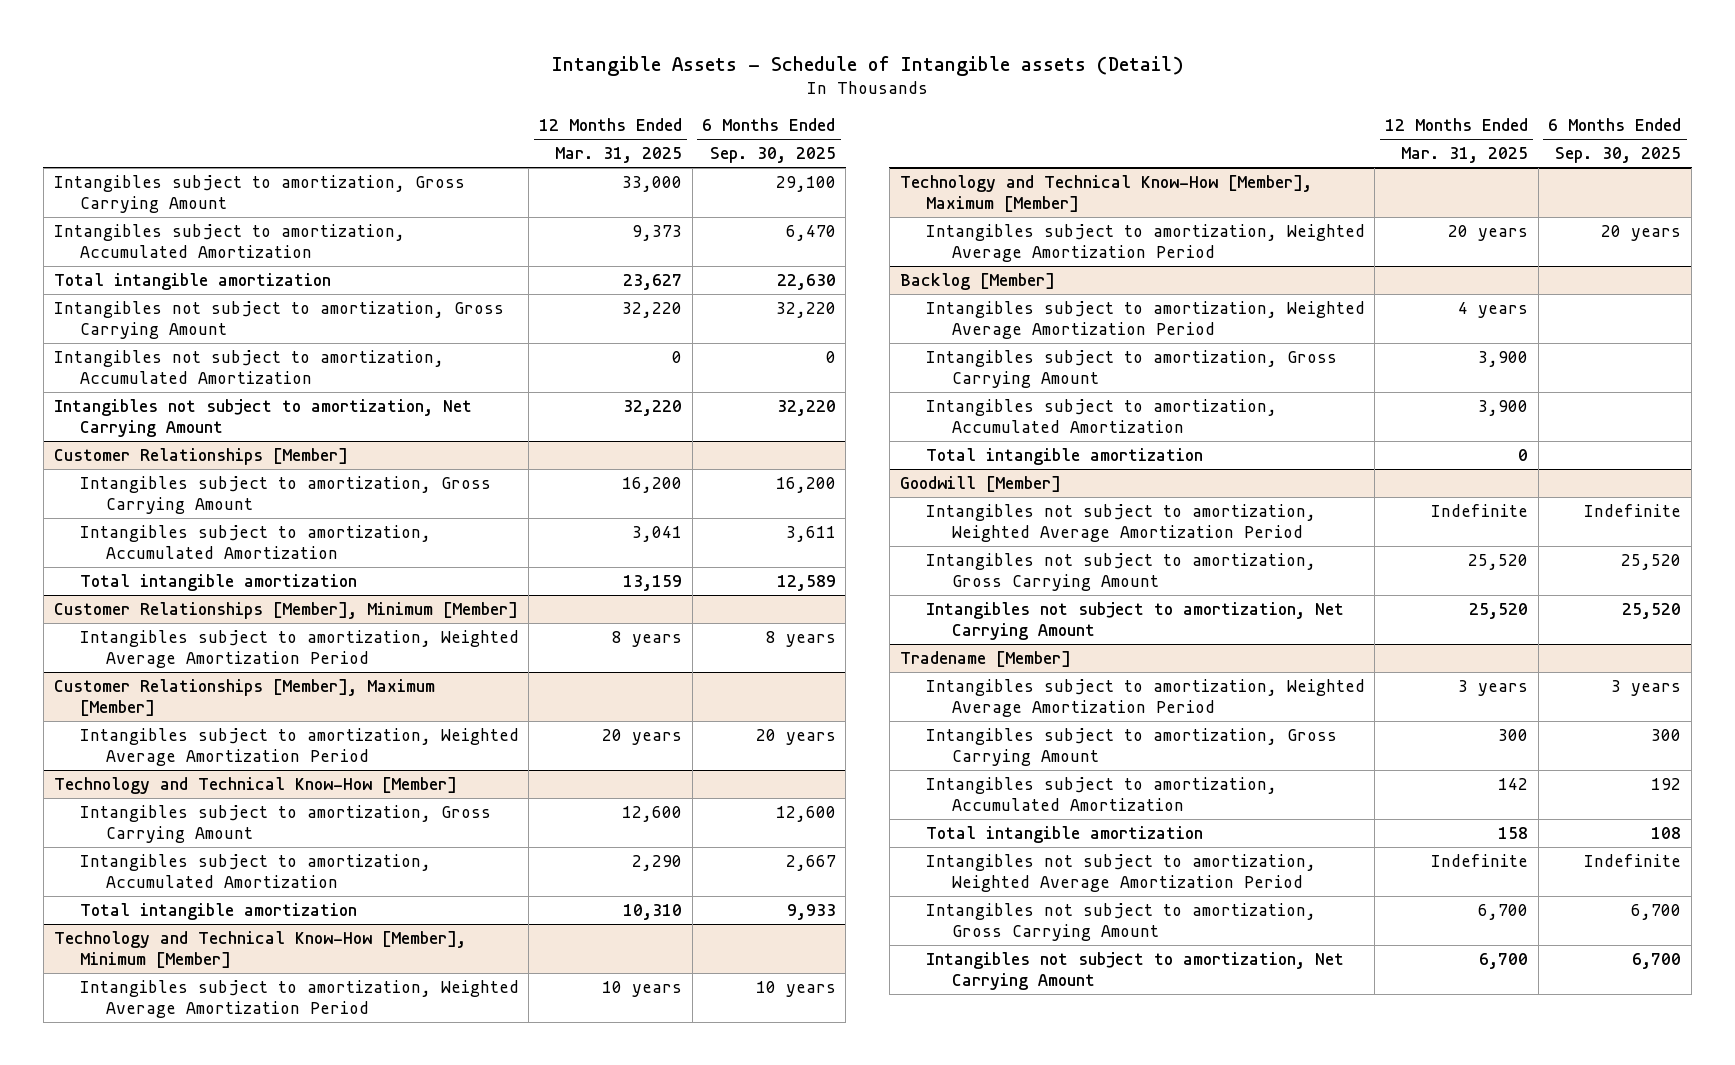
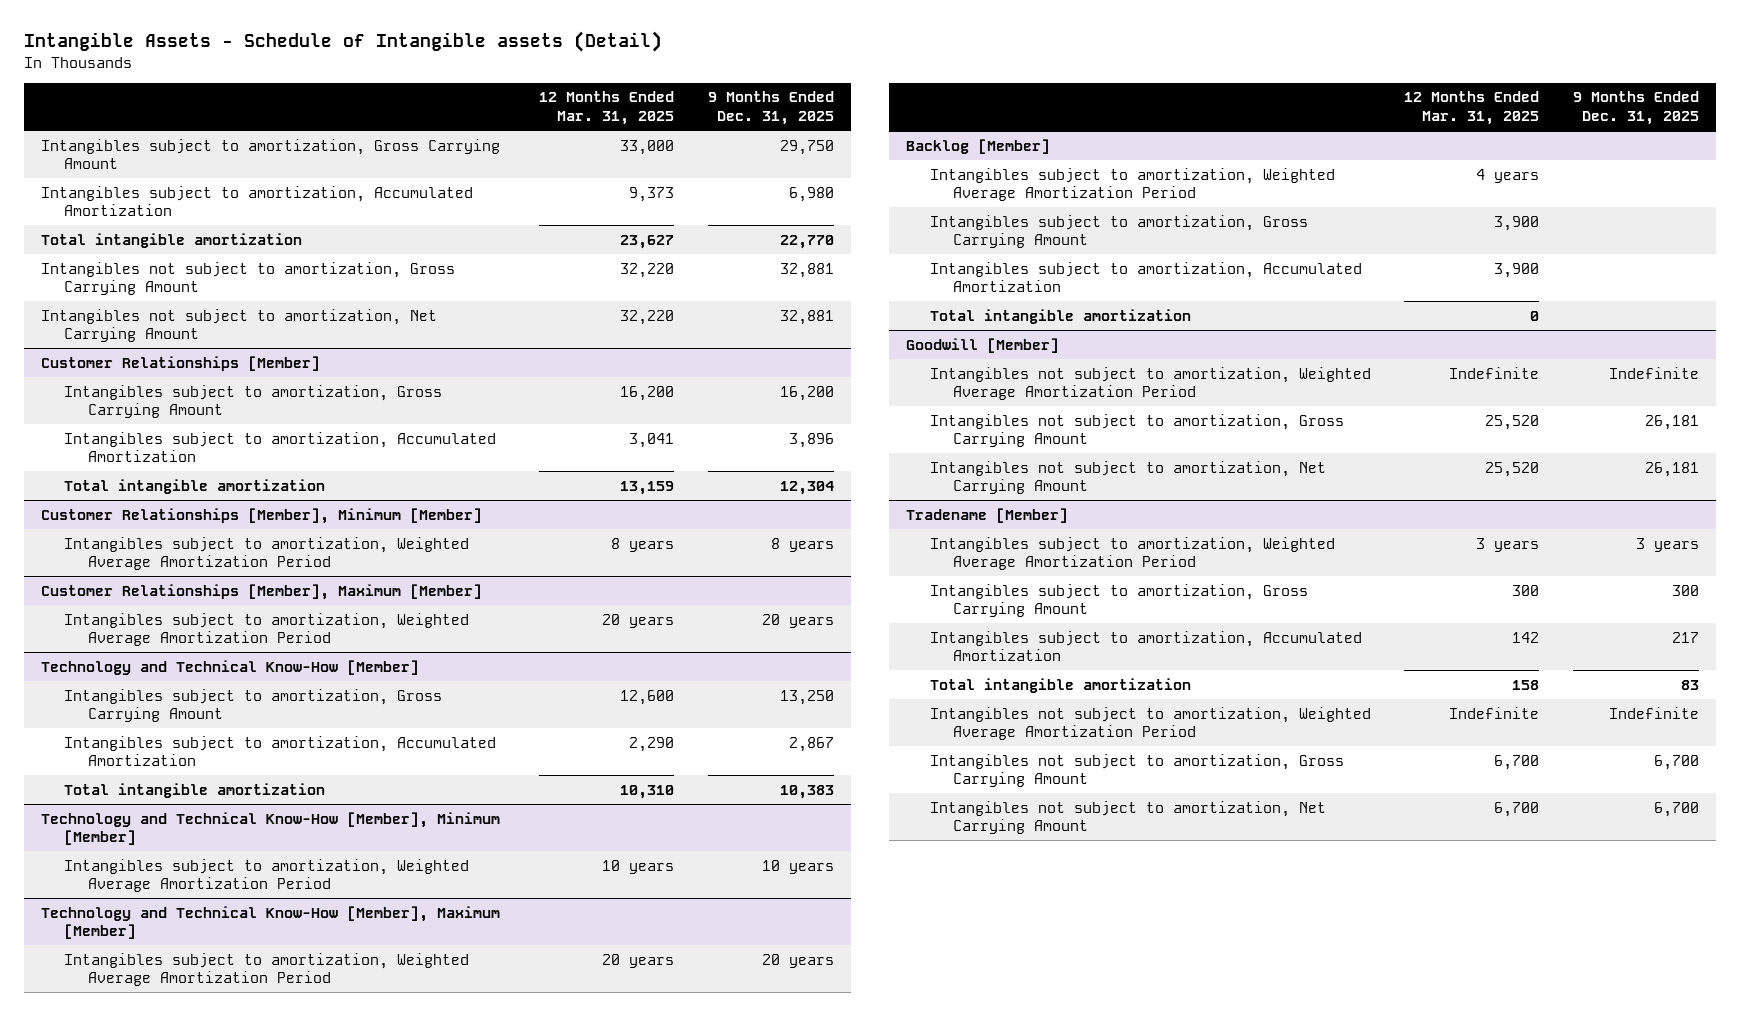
- | 12 Months Ended Mar. 31, 2025 | 6 Months Ended Sep. 30, 2025
+ | 12 Months Ended Mar. 31, 2025 | 9 Months Ended Dec. 31, 2025
- Intangibles not subject to amortization, Accumulated Amortization | 0 | 0

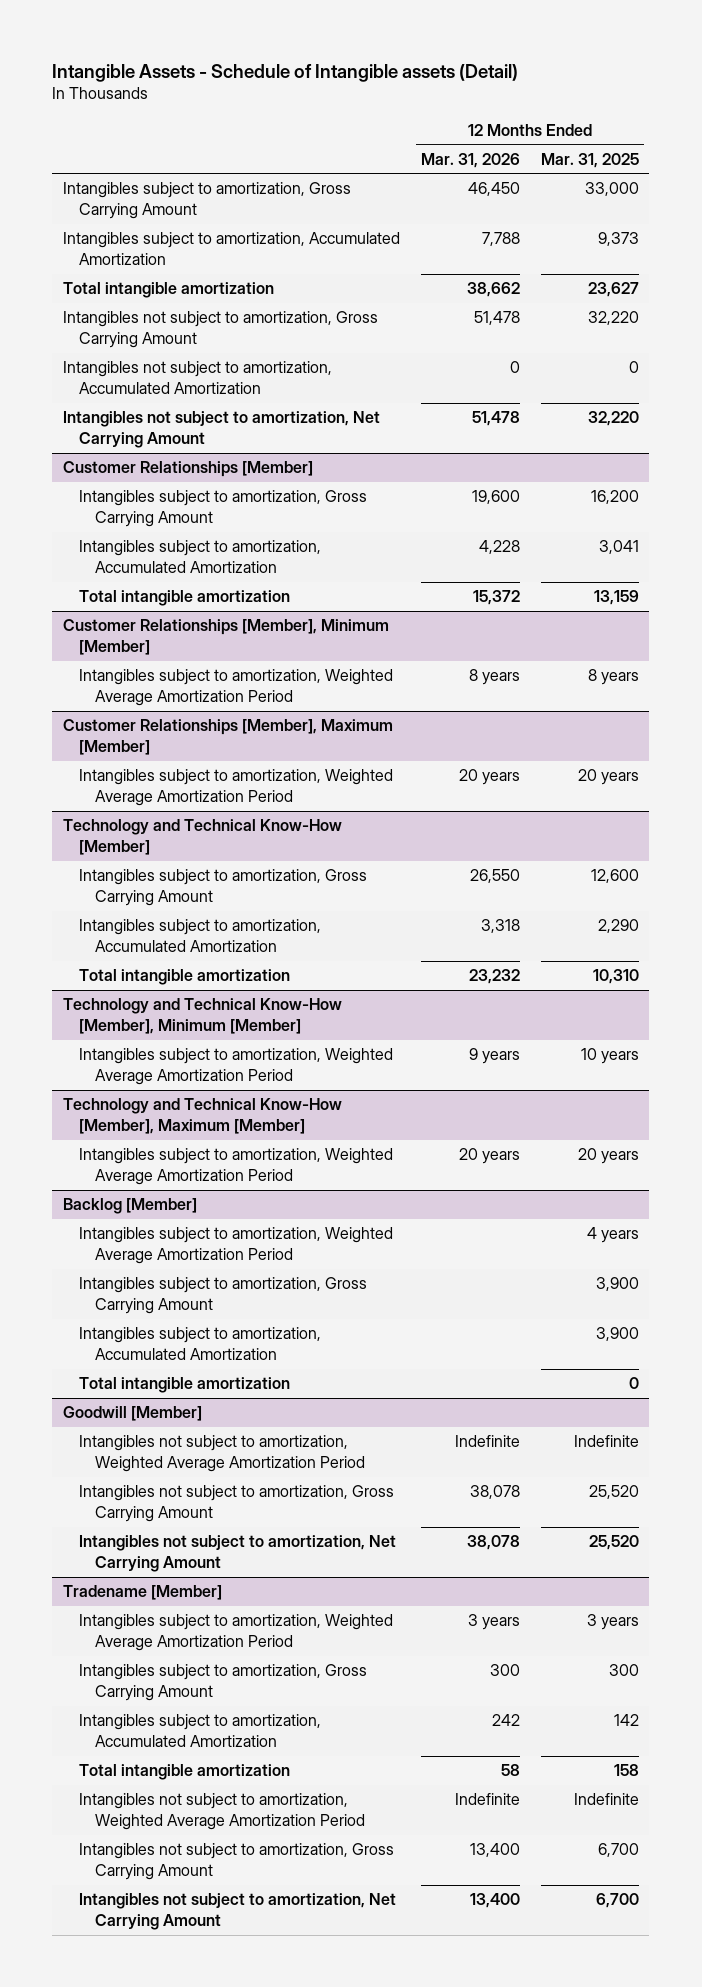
- | 12 Months Ended Mar. 31, 2025 | 9 Months Ended Dec. 31, 2025
+ | 12 Months Ended Mar. 31, 2026 | 12 Months Ended Mar. 31, 2025
+ Intangibles not subject to amortization, Accumulated Amortization | 0 | 0

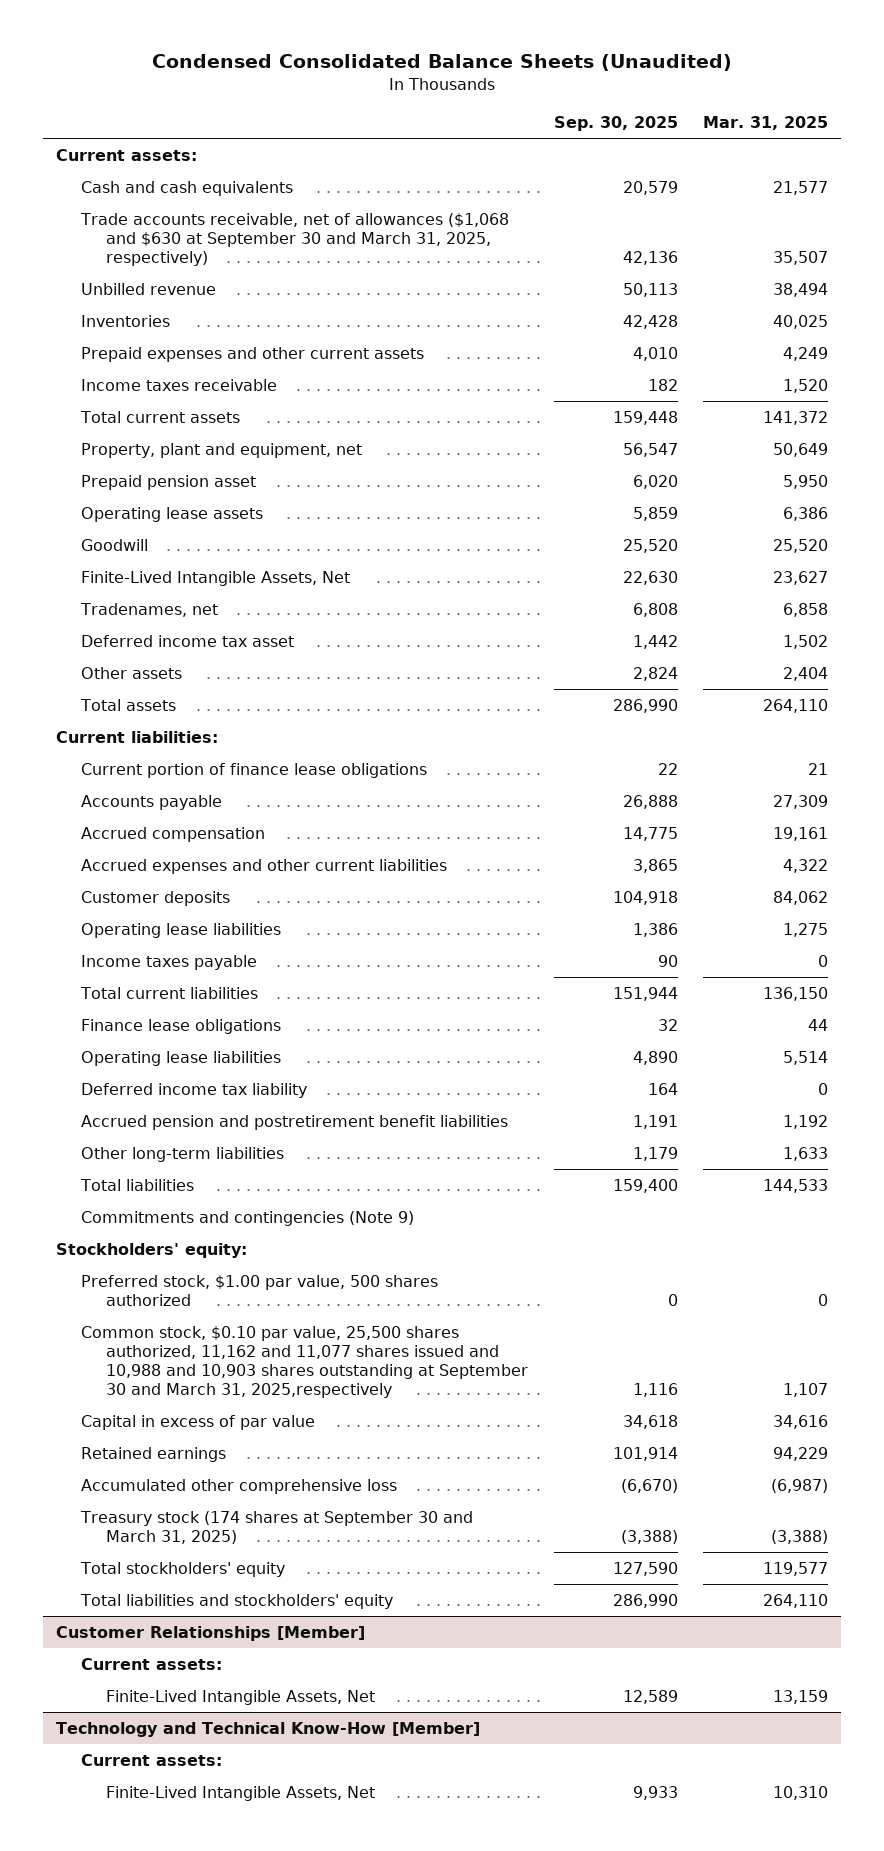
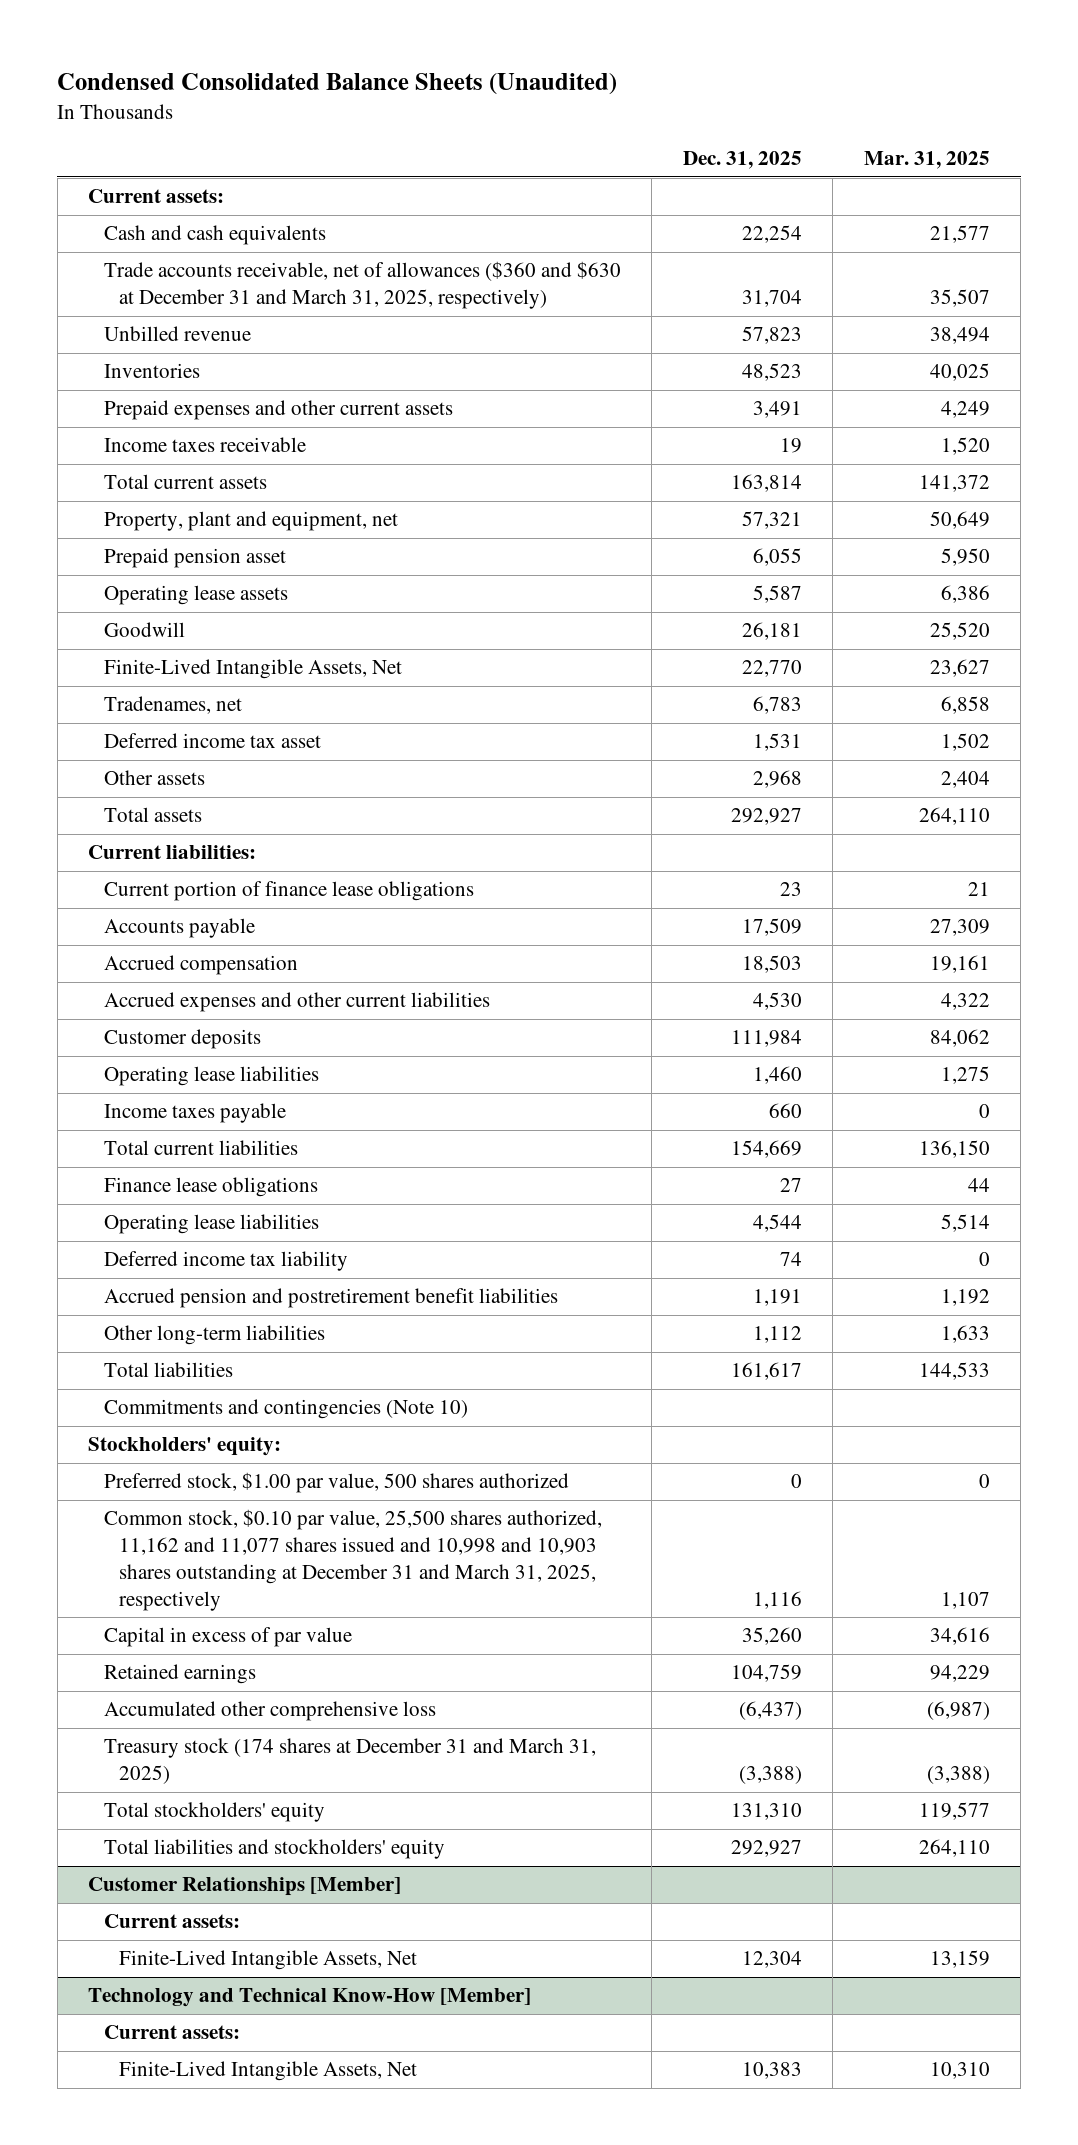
- | Sep. 30, 2025 | Mar. 31, 2025
+ | Dec. 31, 2025 | Mar. 31, 2025
- Trade accounts receivable, net of allowances ($1,068 and $630 at September 30 and March 31, 2025, respectively) | 42,136 | 35,507
+ Trade accounts receivable, net of allowances ($360 and $630 at December 31 and March 31, 2025, respectively) | 31,704 | 35,507
- Commitments and contingencies (Note 9)
+ Commitments and contingencies (Note 10)
- Common stock, $0.10 par value, 25,500 shares authorized, 11,162 and 11,077 shares issued and 10,988 and 10,903 shares outstanding at September 30 and March 31, 2025,respectively | 1,116 | 1,107
+ Common stock, $0.10 par value, 25,500 shares authorized, 11,162 and 11,077 shares issued and 10,998 and 10,903 shares outstanding at December 31 and March 31, 2025, respectively | 1,116 | 1,107
- Treasury stock (174 shares at September 30 and March 31, 2025) | (3,388) | (3,388)
+ Treasury stock (174 shares at December 31 and March 31, 2025) | (3,388) | (3,388)

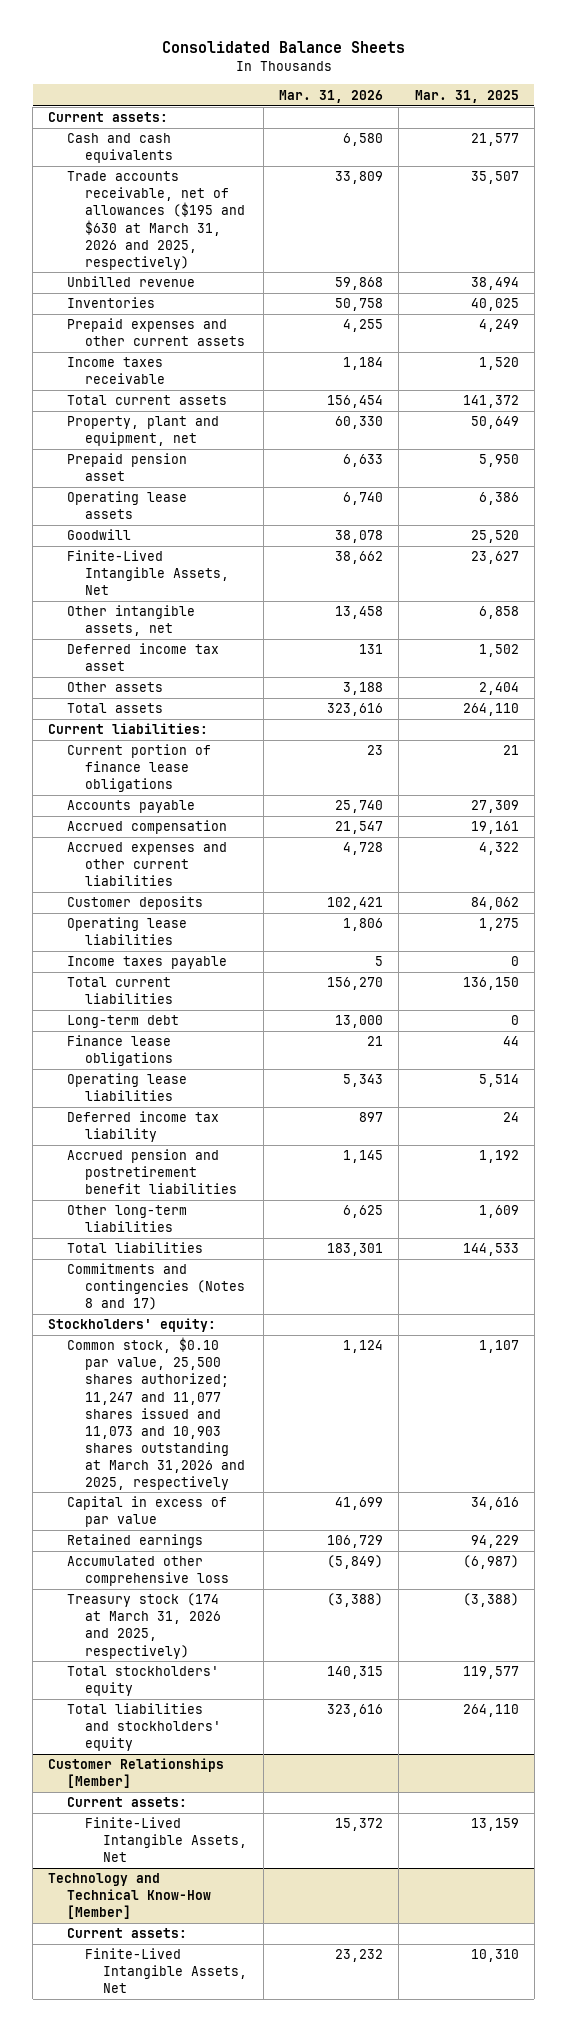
- Condensed Consolidated Balance Sheets (Unaudited)
+ Consolidated Balance Sheets
- | Dec. 31, 2025 | Mar. 31, 2025
+ | Mar. 31, 2026 | Mar. 31, 2025
- Trade accounts receivable, net of allowances ($360 and $630 at December 31 and March 31, 2025, respectively) | 31,704 | 35,507
+ Trade accounts receivable, net of allowances ($195 and $630 at March 31, 2026 and 2025, respectively) | 33,809 | 35,507
- Tradenames, net | 6,783 | 6,858
+ Other intangible assets, net | 13,458 | 6,858
+ Long-term debt | 13,000 | 0
- Deferred income tax liability | 74 | 0
+ Deferred income tax liability | 897 | 24
- Other long-term liabilities | 1,112 | 1,633
+ Other long-term liabilities | 6,625 | 1,609
- Commitments and contingencies (Note 10)
+ Commitments and contingencies (Notes 8 and 17)
- Preferred stock, $1.00 par value, 500 shares authorized | 0 | 0
- Common stock, $0.10 par value, 25,500 shares authorized, 11,162 and 11,077 shares issued and 10,998 and 10,903 shares outstanding at December 31 and March 31, 2025, respectively | 1,116 | 1,107
+ Common stock, $0.10 par value, 25,500 shares authorized; 11,247 and 11,077 shares issued and 11,073 and 10,903 shares outstanding at March 31,2026 and 2025, respectively | 1,124 | 1,107
- Treasury stock (174 shares at December 31 and March 31, 2025) | (3,388) | (3,388)
+ Treasury stock (174 at March 31, 2026 and 2025, respectively) | (3,388) | (3,388)

